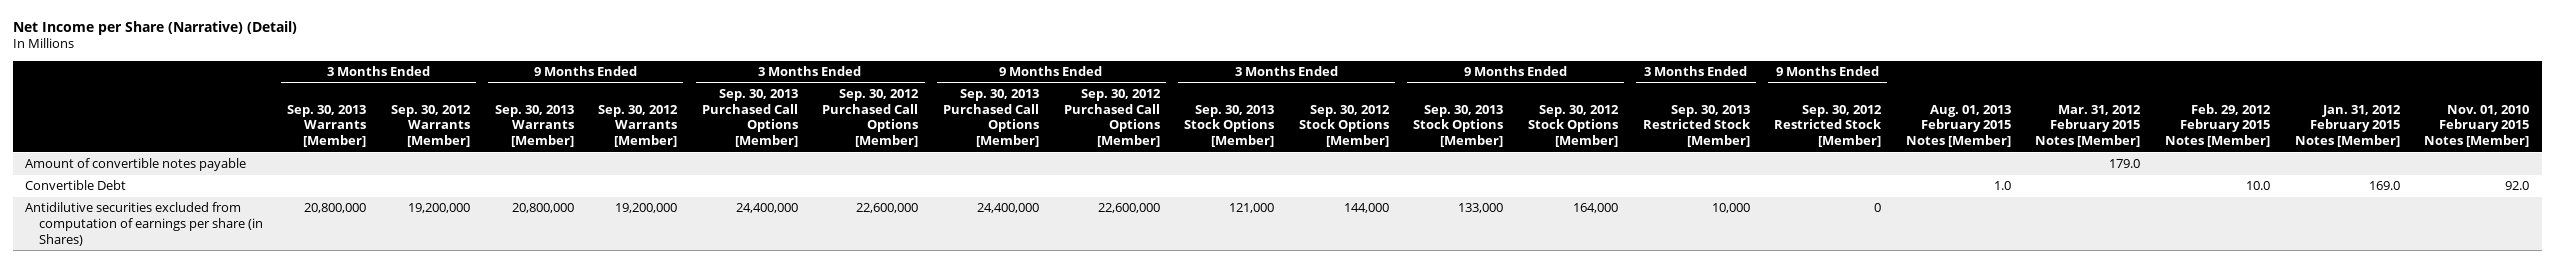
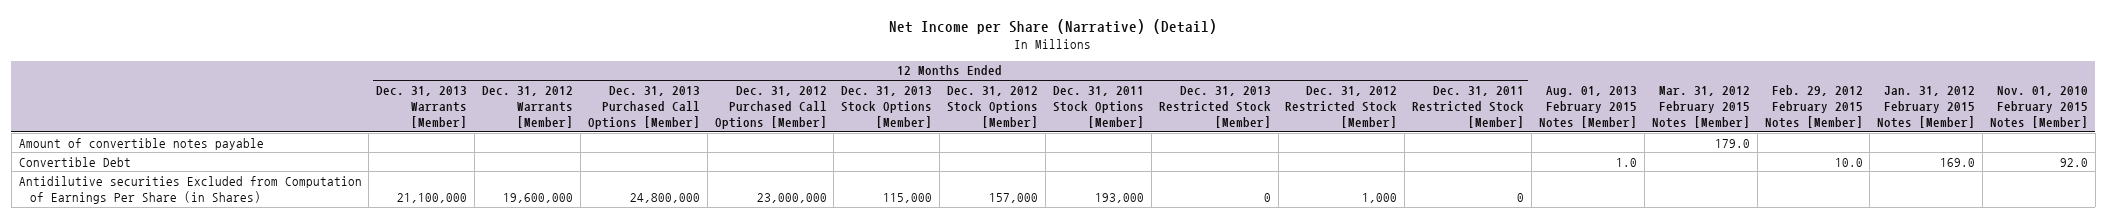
- | 3 Months Ended Sep. 30, 2013 Warrants [Member] | 3 Months Ended Sep. 30, 2012 Warrants [Member] | 9 Months Ended Sep. 30, 2013 Warrants [Member] | 9 Months Ended Sep. 30, 2012 Warrants [Member] | 3 Months Ended Sep. 30, 2013 Purchased Call Options [Member] | 3 Months Ended Sep. 30, 2012 Purchased Call Options [Member] | 9 Months Ended Sep. 30, 2013 Purchased Call Options [Member] | 9 Months Ended Sep. 30, 2012 Purchased Call Options [Member] | 3 Months Ended Sep. 30, 2013 Stock Options [Member] | 3 Months Ended Sep. 30, 2012 Stock Options [Member] | 9 Months Ended Sep. 30, 2013 Stock Options [Member] | 9 Months Ended Sep. 30, 2012 Stock Options [Member] | 3 Months Ended Sep. 30, 2013 Restricted Stock [Member] | 9 Months Ended Sep. 30, 2012 Restricted Stock [Member] | Aug. 01, 2013 February 2015 Notes [Member] | Mar. 31, 2012 February 2015 Notes [Member] | Feb. 29, 2012 February 2015 Notes [Member] | Jan. 31, 2012 February 2015 Notes [Member] | Nov. 01, 2010 February 2015 Notes [Member]
+ | 12 Months Ended Dec. 31, 2013 Warrants [Member] | 12 Months Ended Dec. 31, 2012 Warrants [Member] | 12 Months Ended Dec. 31, 2013 Purchased Call Options [Member] | 12 Months Ended Dec. 31, 2012 Purchased Call Options [Member] | 12 Months Ended Dec. 31, 2013 Stock Options [Member] | 12 Months Ended Dec. 31, 2012 Stock Options [Member] | 12 Months Ended Dec. 31, 2011 Stock Options [Member] | 12 Months Ended Dec. 31, 2013 Restricted Stock [Member] | 12 Months Ended Dec. 31, 2012 Restricted Stock [Member] | 12 Months Ended Dec. 31, 2011 Restricted Stock [Member] | Aug. 01, 2013 February 2015 Notes [Member] | Mar. 31, 2012 February 2015 Notes [Member] | Feb. 29, 2012 February 2015 Notes [Member] | Jan. 31, 2012 February 2015 Notes [Member] | Nov. 01, 2010 February 2015 Notes [Member]
- Antidilutive securities excluded from computation of earnings per share (in Shares) | 20,800,000 | 19,200,000 | 20,800,000 | 19,200,000 | 24,400,000 | 22,600,000 | 24,400,000 | 22,600,000 | 121,000 | 144,000 | 133,000 | 164,000 | 10,000 | 0 | | | | |
+ Antidilutive securities Excluded from Computation of Earnings Per Share (in Shares) | 21,100,000 | 19,600,000 | 24,800,000 | 23,000,000 | 115,000 | 157,000 | 193,000 | 0 | 1,000 | 0 | | | | |

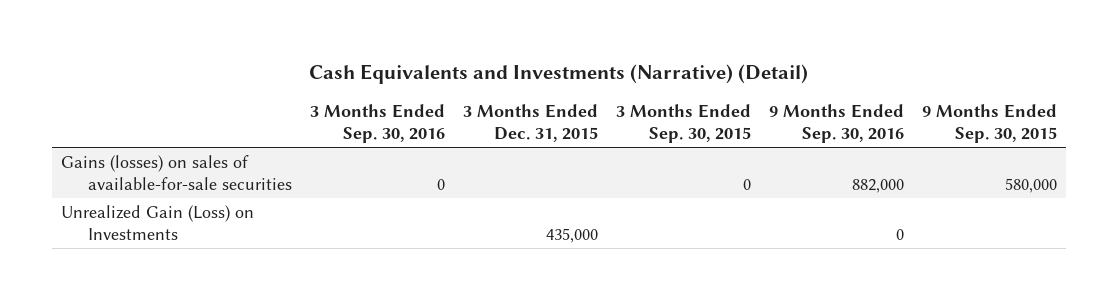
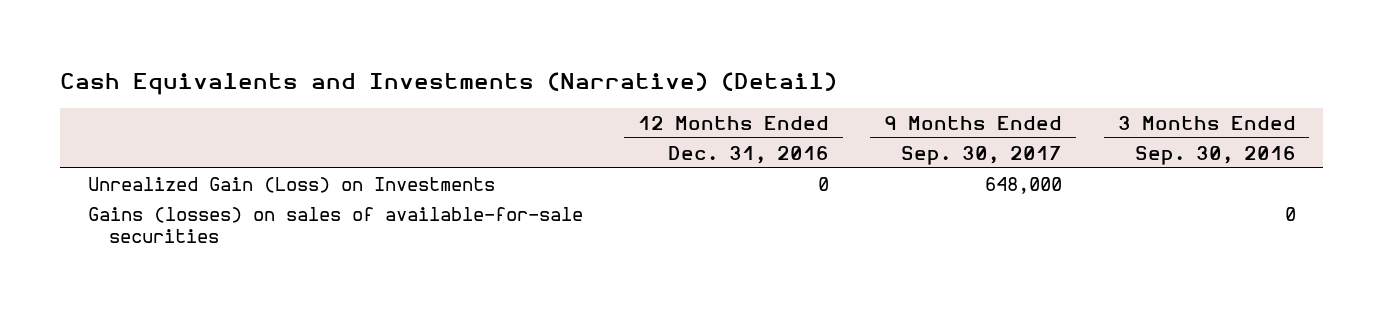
- | 3 Months Ended Sep. 30, 2016 | 3 Months Ended Dec. 31, 2015 | 3 Months Ended Sep. 30, 2015 | 9 Months Ended Sep. 30, 2016 | 9 Months Ended Sep. 30, 2015
+ | 12 Months Ended Dec. 31, 2016 | 9 Months Ended Sep. 30, 2017 | 3 Months Ended Sep. 30, 2016
moved down: Gains (losses) on sales of available-for-sale securities | | | 0

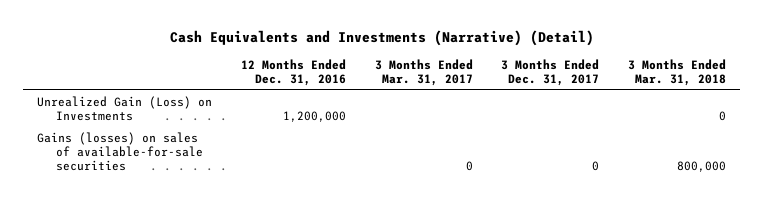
- | 12 Months Ended Dec. 31, 2016 | 9 Months Ended Sep. 30, 2017 | 3 Months Ended Sep. 30, 2016
+ | 12 Months Ended Dec. 31, 2016 | 3 Months Ended Mar. 31, 2017 | 3 Months Ended Dec. 31, 2017 | 3 Months Ended Mar. 31, 2018
- Unrealized Gain (Loss) on Investments | 0 | 648,000 |
+ Unrealized Gain (Loss) on Investments | 1,200,000 | | | 0

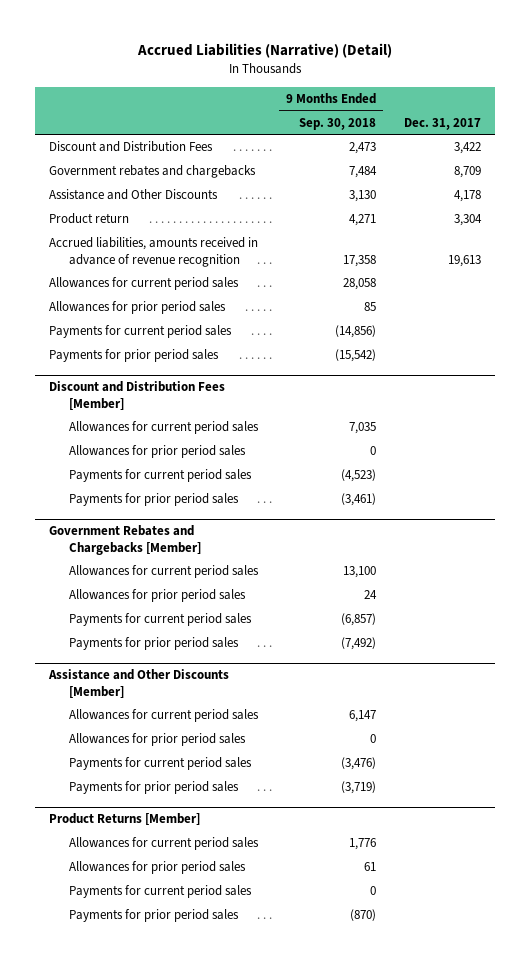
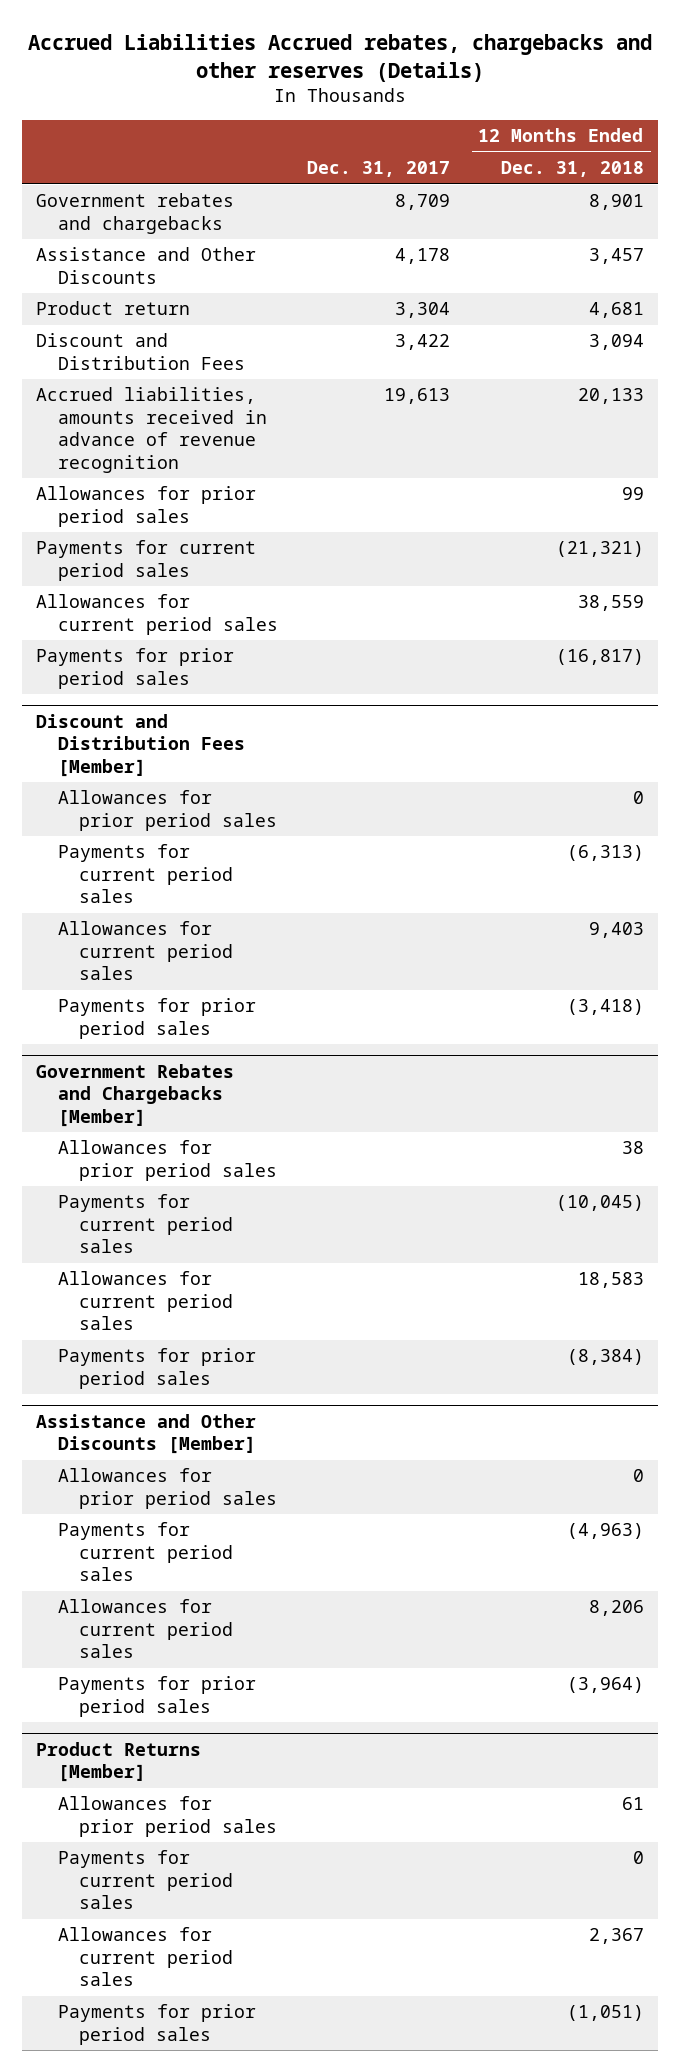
- Accrued Liabilities (Narrative) (Detail)
+ Accrued Liabilities Accrued rebates, chargebacks and other reserves (Details)
- | 9 Months Ended Sep. 30, 2018 | Dec. 31, 2017
+ | Dec. 31, 2017 | 12 Months Ended Dec. 31, 2018
moved down: Discount and Distribution Fees | 3,422 | 3,094
moved down: Allowances for current period sales | | 38,559
@ Discount and Distribution Fees [Member]
moved down: Allowances for current period sales | | 9,403
@ Government Rebates and Chargebacks [Member]
moved down: Allowances for current period sales | | 18,583
@ Assistance and Other Discounts [Member]
moved down: Allowances for current period sales | | 8,206
@ Product Returns [Member]
moved down: Allowances for current period sales | | 2,367

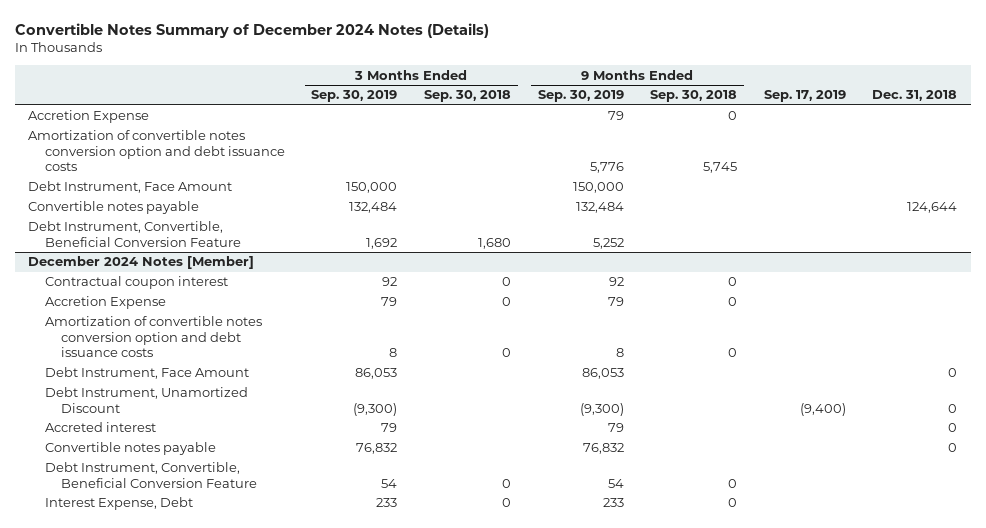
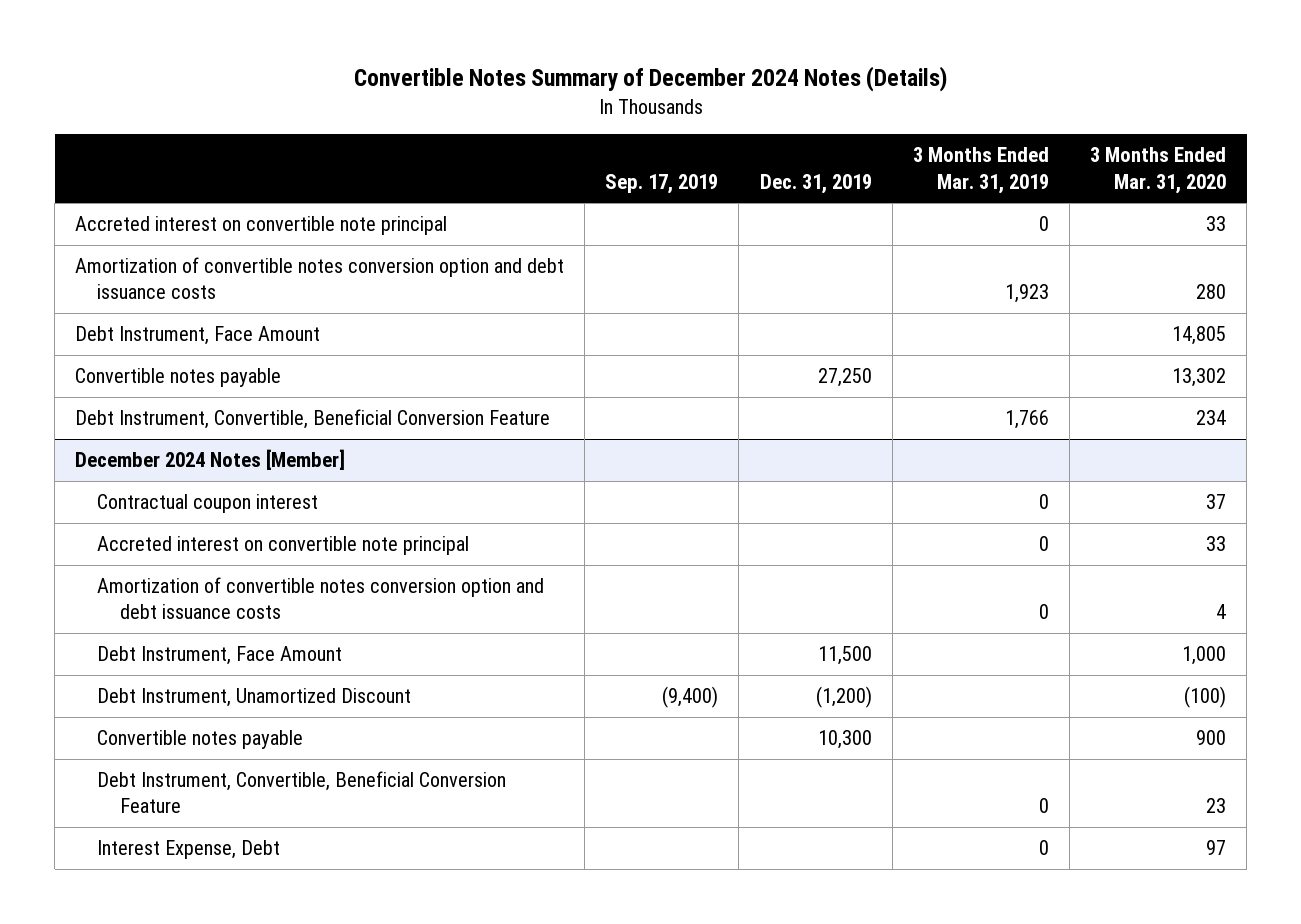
- | 3 Months Ended Sep. 30, 2019 | 3 Months Ended Sep. 30, 2018 | 9 Months Ended Sep. 30, 2019 | 9 Months Ended Sep. 30, 2018 | Sep. 17, 2019 | Dec. 31, 2018
+ | Sep. 17, 2019 | Dec. 31, 2019 | 3 Months Ended Mar. 31, 2019 | 3 Months Ended Mar. 31, 2020
- Accretion Expense | | | 79 | 0 | |
+ Accreted interest on convertible note principal | | | 0 | 33
@ December 2024 Notes [Member]
- Accretion Expense | 79 | 0 | 79 | 0 | |
+ Accreted interest on convertible note principal | | | 0 | 33
- Accreted interest | 79 | | 79 | | | 0

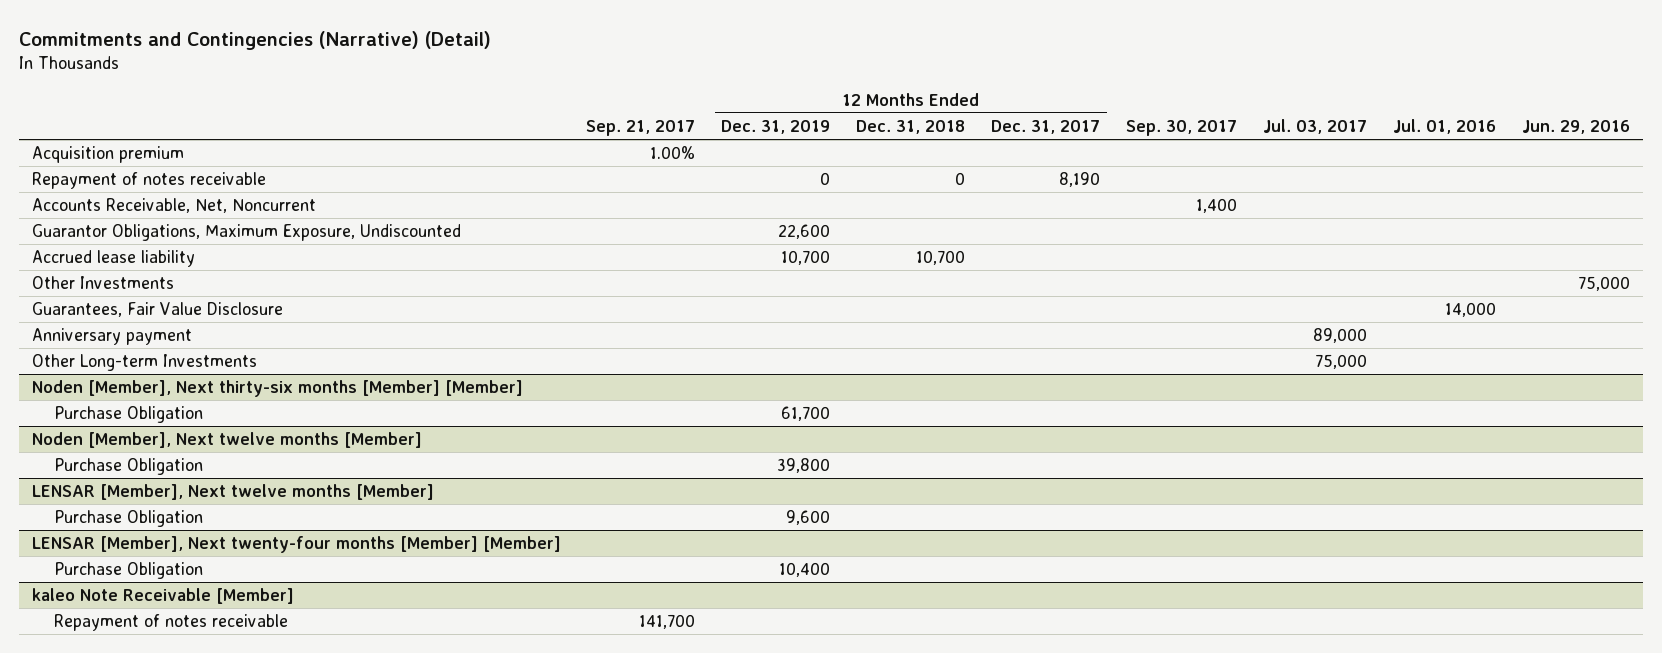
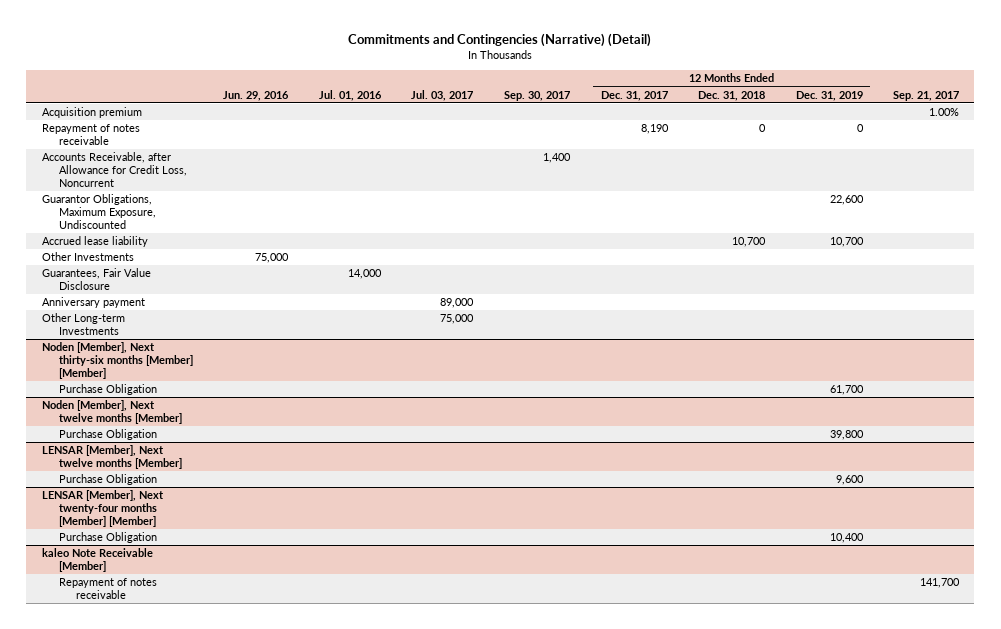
- | Sep. 21, 2017 | 12 Months Ended Dec. 31, 2019 | 12 Months Ended Dec. 31, 2018 | 12 Months Ended Dec. 31, 2017 | Sep. 30, 2017 | Jul. 03, 2017 | Jul. 01, 2016 | Jun. 29, 2016
+ | Jun. 29, 2016 | Jul. 01, 2016 | Jul. 03, 2017 | Sep. 30, 2017 | 12 Months Ended Dec. 31, 2017 | 12 Months Ended Dec. 31, 2018 | 12 Months Ended Dec. 31, 2019 | Sep. 21, 2017
- Accounts Receivable, Net, Noncurrent | | | | | 1,400 | | |
+ Accounts Receivable, after Allowance for Credit Loss, Noncurrent | | | | 1,400 | | | |

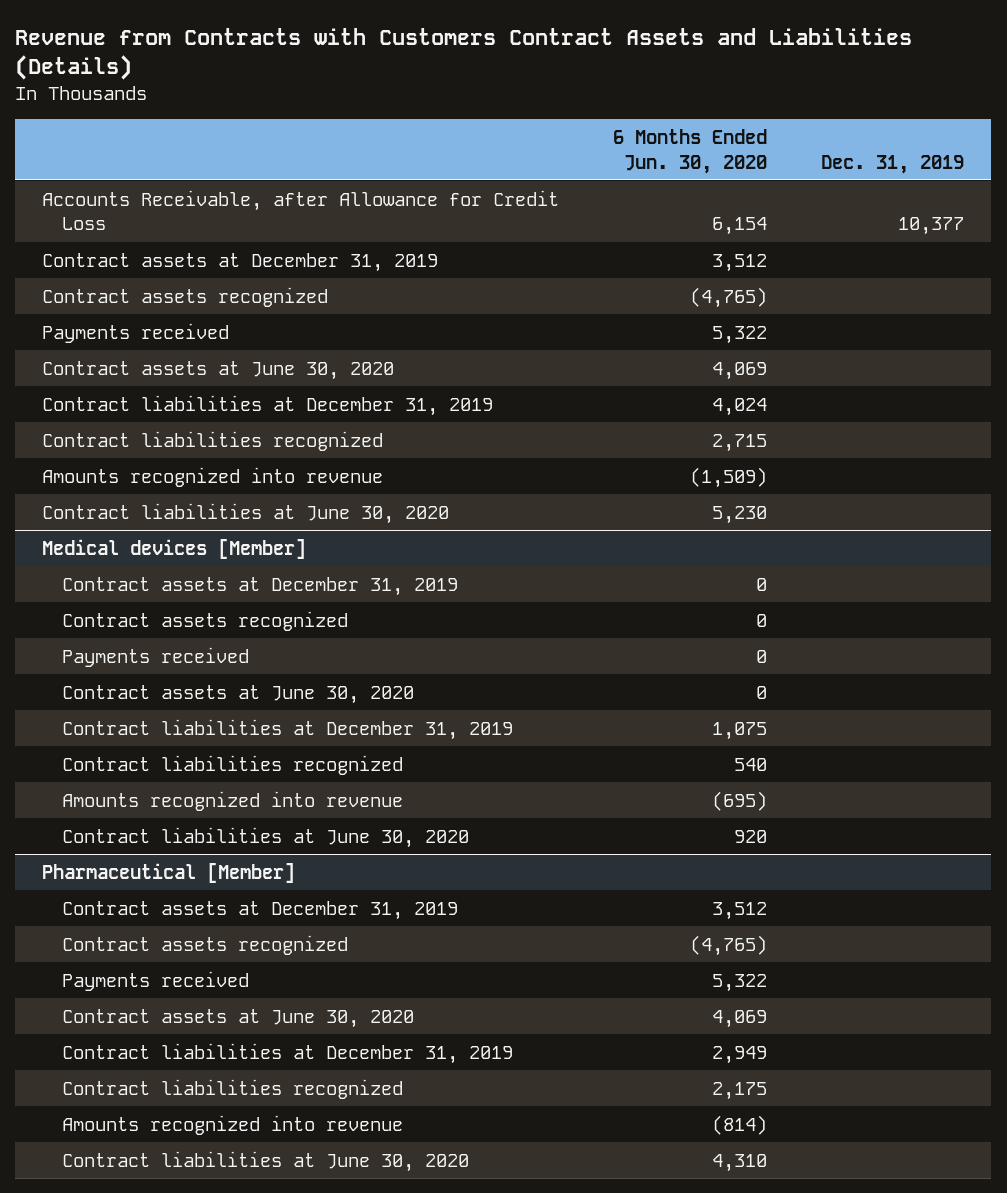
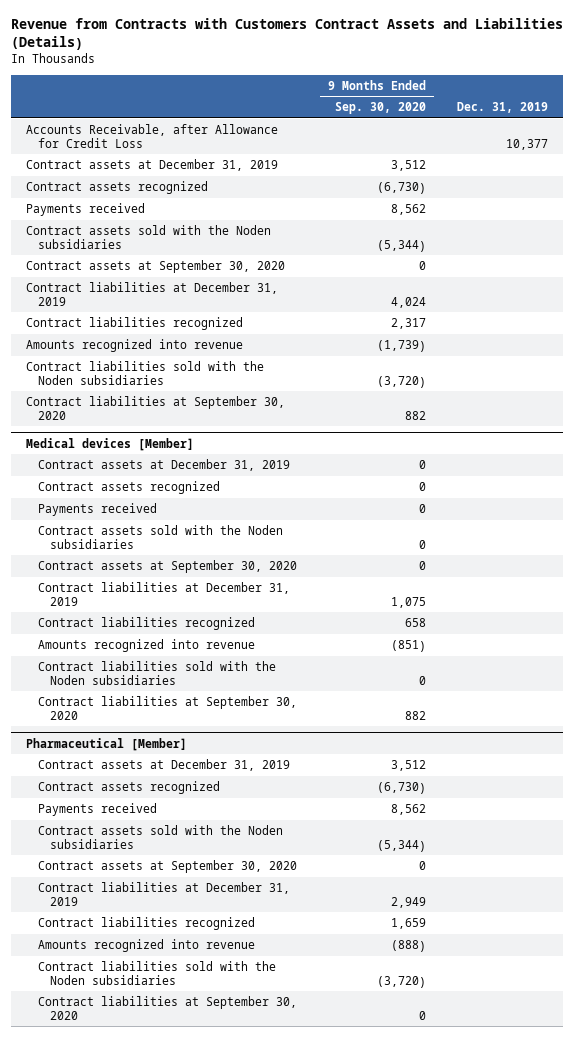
- | 6 Months Ended Jun. 30, 2020 | Dec. 31, 2019
+ | 9 Months Ended Sep. 30, 2020 | Dec. 31, 2019
- Contract assets at June 30, 2020 | 4,069 |
+ Contract assets sold with the Noden subsidiaries | (5,344) |
+ Contract assets at September 30, 2020 | 0 |
- Contract liabilities at June 30, 2020 | 5,230 |
+ Contract liabilities sold with the Noden subsidiaries | (3,720) |
+ Contract liabilities at September 30, 2020 | 882 |
@ Medical devices [Member]
- Contract assets at June 30, 2020 | 0 |
+ Contract assets sold with the Noden subsidiaries | 0 |
+ Contract assets at September 30, 2020 | 0 |
- Contract liabilities at June 30, 2020 | 920 |
+ Contract liabilities sold with the Noden subsidiaries | 0 |
+ Contract liabilities at September 30, 2020 | 882 |
@ Pharmaceutical [Member]
- Contract assets at June 30, 2020 | 4,069 |
+ Contract assets sold with the Noden subsidiaries | (5,344) |
+ Contract assets at September 30, 2020 | 0 |
- Contract liabilities at June 30, 2020 | 4,310 |
+ Contract liabilities sold with the Noden subsidiaries | (3,720) |
+ Contract liabilities at September 30, 2020 | 0 |

